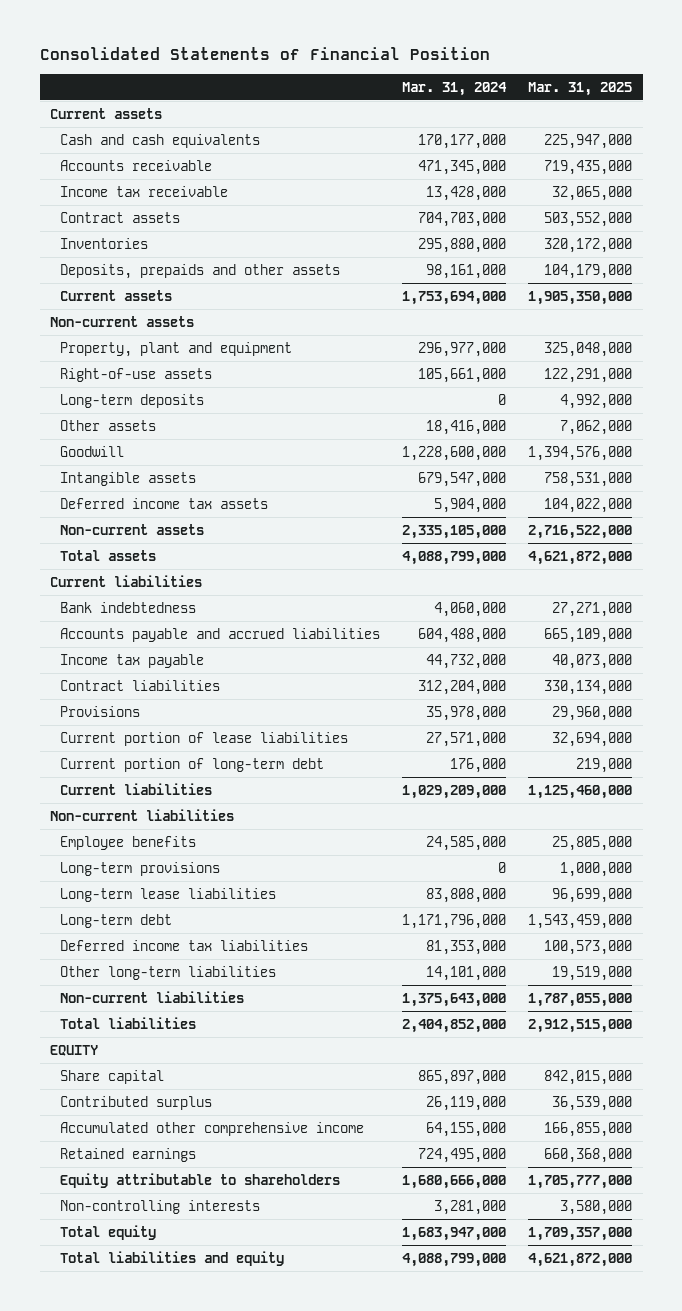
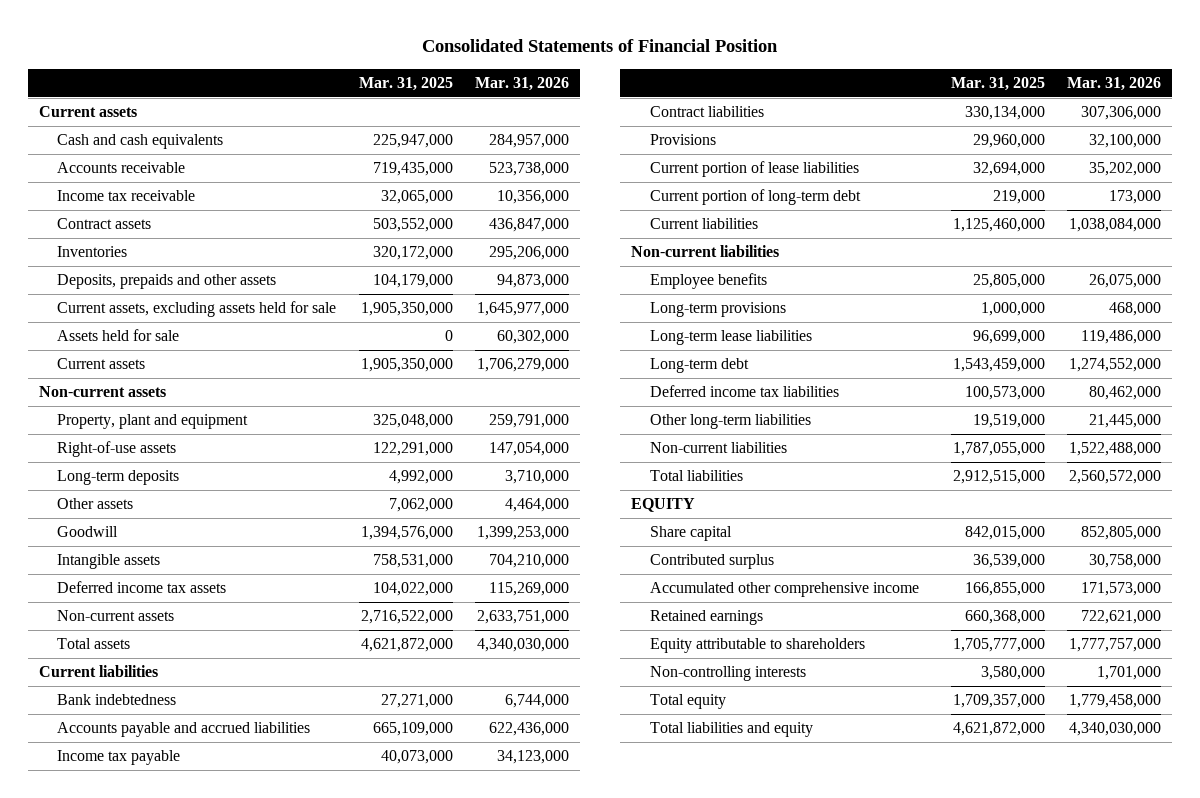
- | Mar. 31, 2024 | Mar. 31, 2025
+ | Mar. 31, 2025 | Mar. 31, 2026
+ Current assets, excluding assets held for sale | 1,905,350,000 | 1,645,977,000
+ Assets held for sale | 0 | 60,302,000

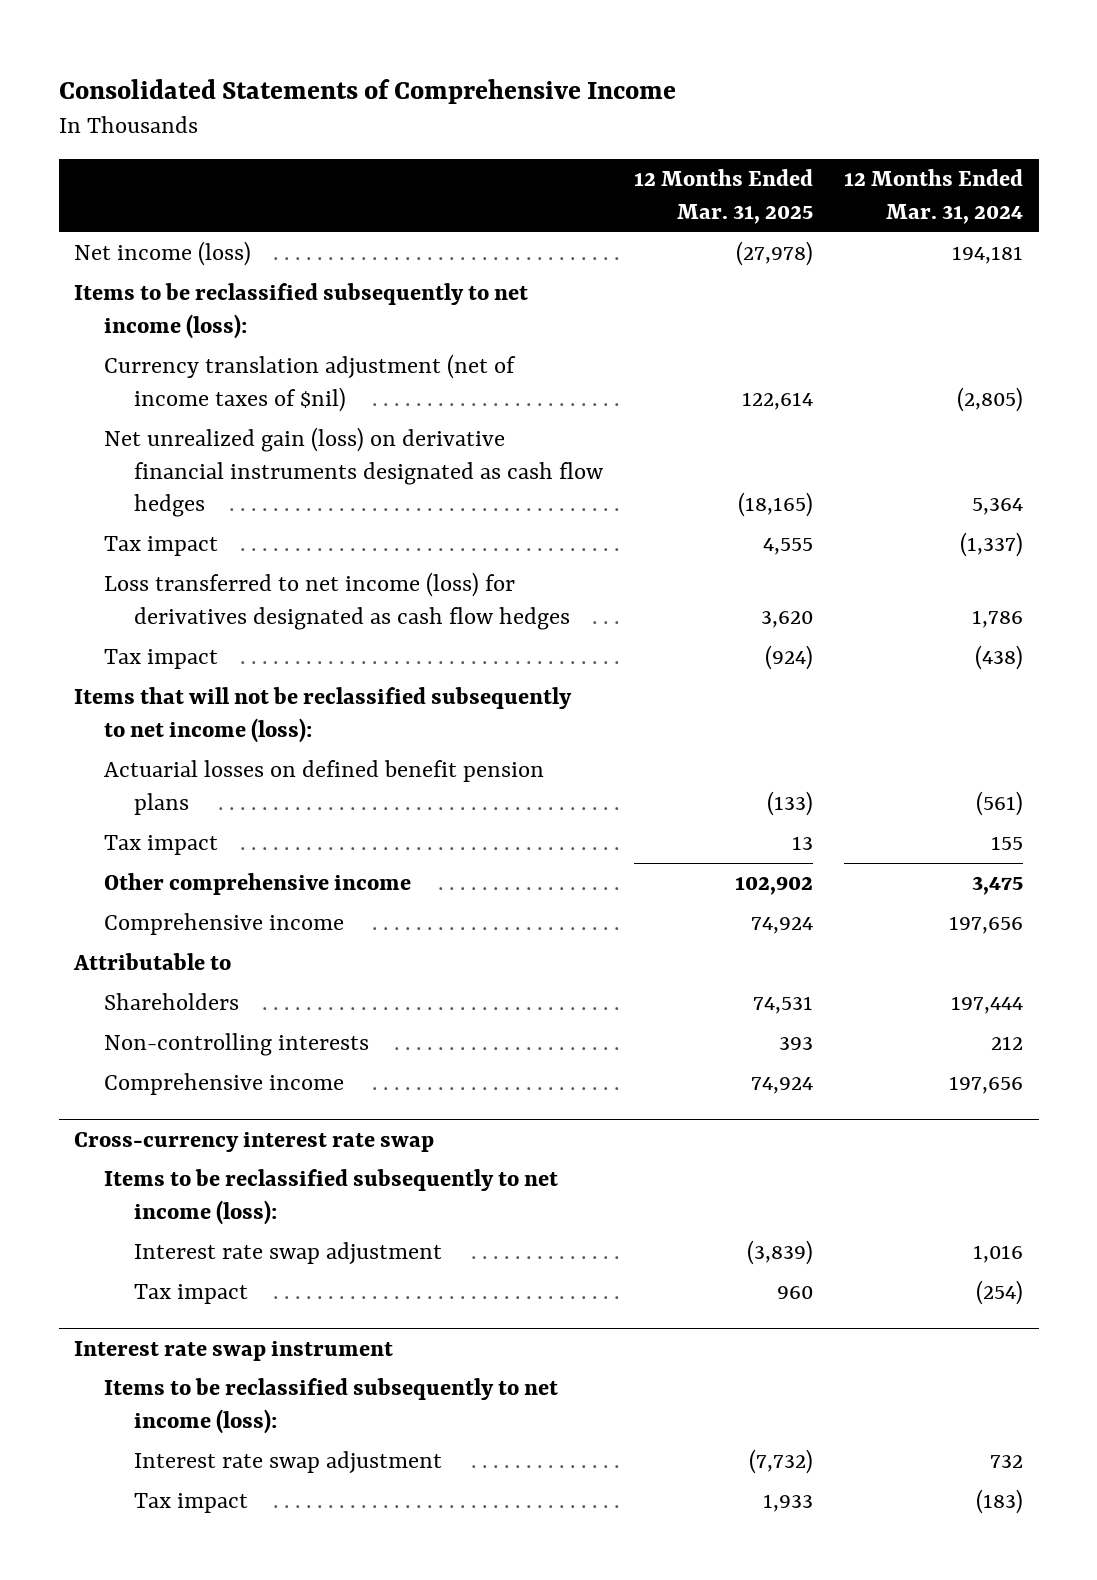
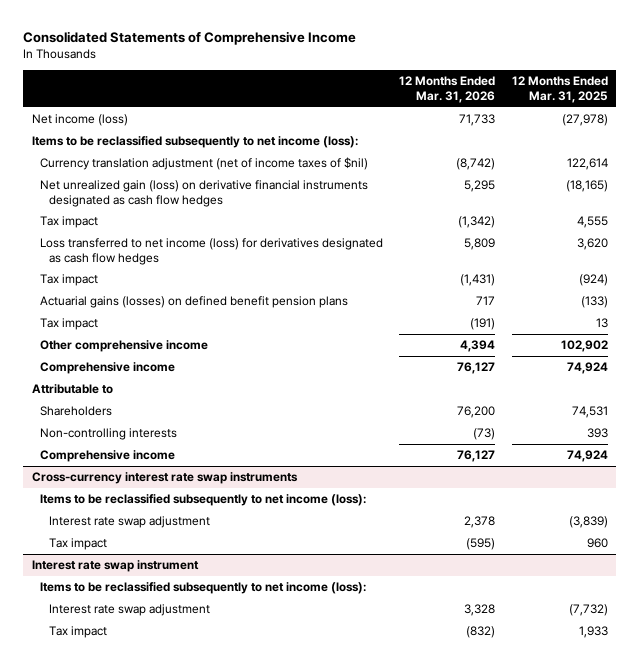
- | 12 Months Ended Mar. 31, 2025 | 12 Months Ended Mar. 31, 2024
+ | 12 Months Ended Mar. 31, 2026 | 12 Months Ended Mar. 31, 2025
- Items that will not be reclassified subsequently to net income (loss):
- Actuarial losses on defined benefit pension plans | (133) | (561)
+ Actuarial gains (losses) on defined benefit pension plans | 717 | (133)
- Cross-currency interest rate swap
+ Cross-currency interest rate swap instruments

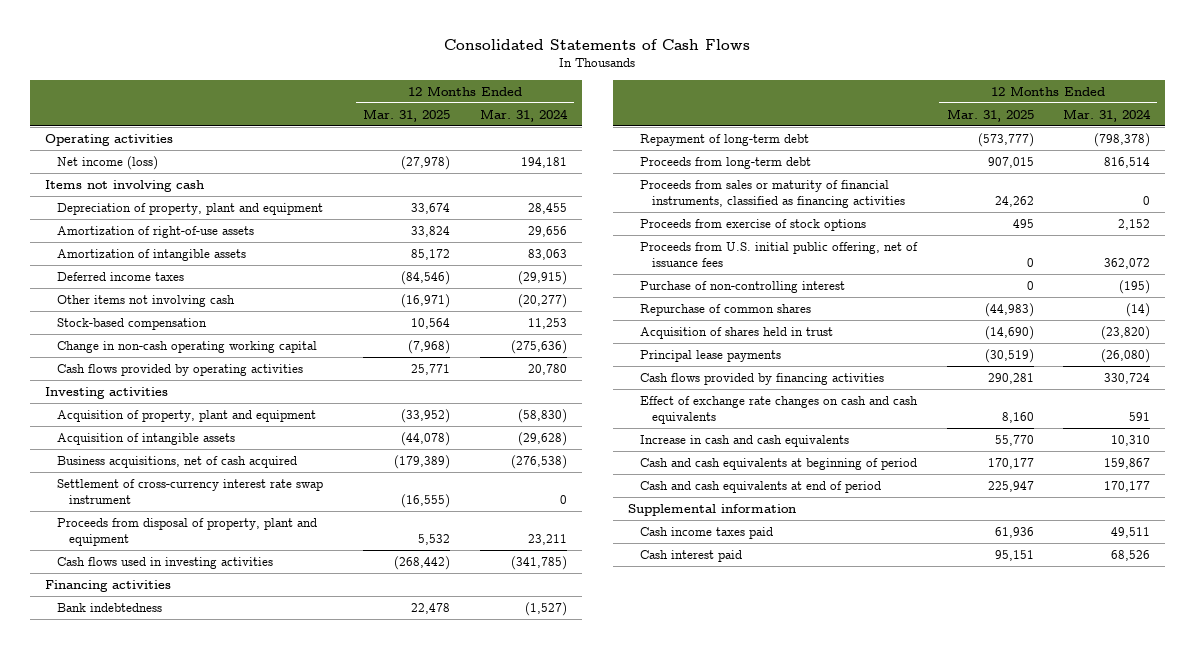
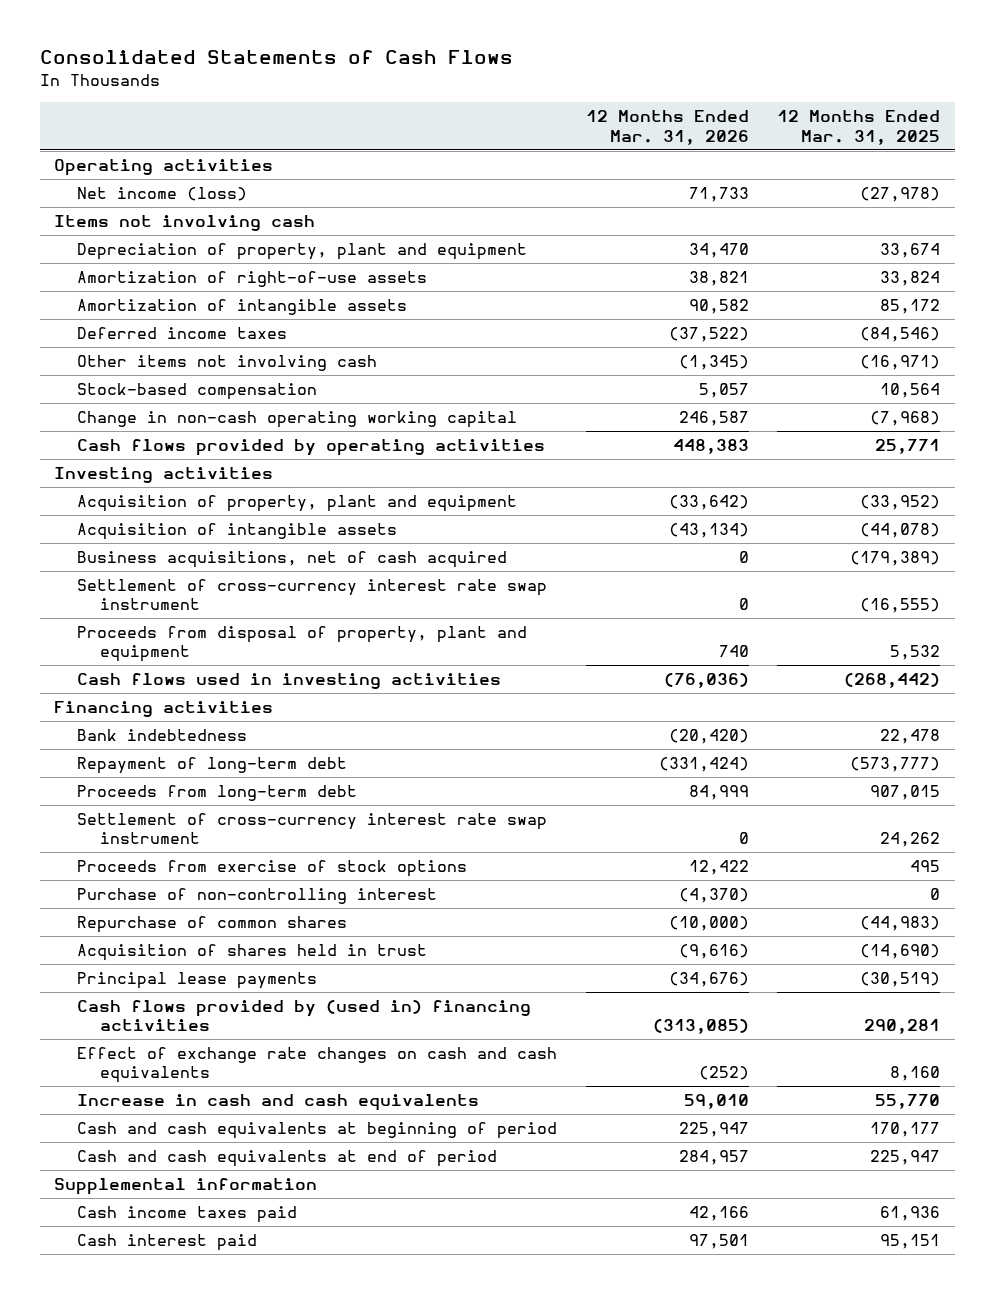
- | 12 Months Ended Mar. 31, 2025 | 12 Months Ended Mar. 31, 2024
+ | 12 Months Ended Mar. 31, 2026 | 12 Months Ended Mar. 31, 2025
- Proceeds from sales or maturity of financial instruments, classified as financing activities | 24,262 | 0
+ Settlement of cross-currency interest rate swap instrument | 0 | 24,262
- Proceeds from U.S. initial public offering, net of issuance fees | 0 | 362,072
- Cash flows provided by financing activities | 290,281 | 330,724
+ Cash flows provided by (used in) financing activities | (313,085) | 290,281

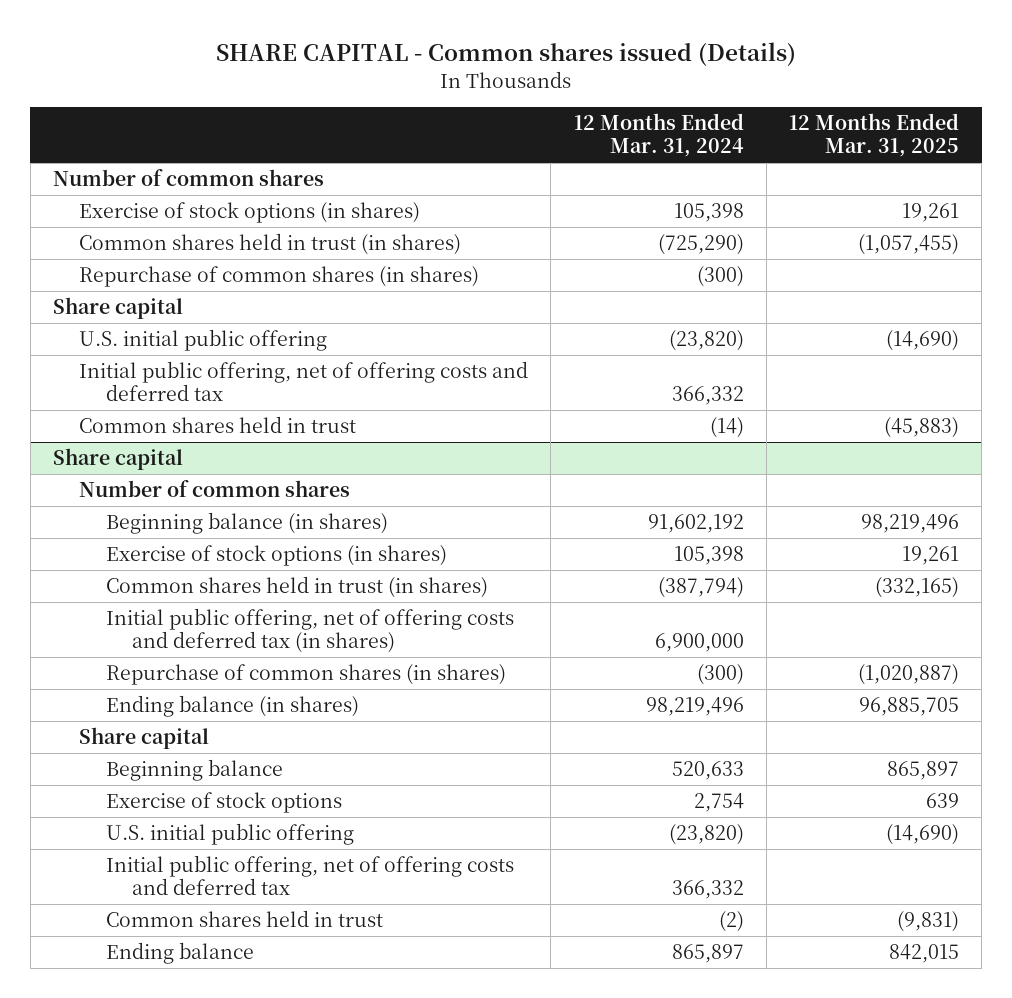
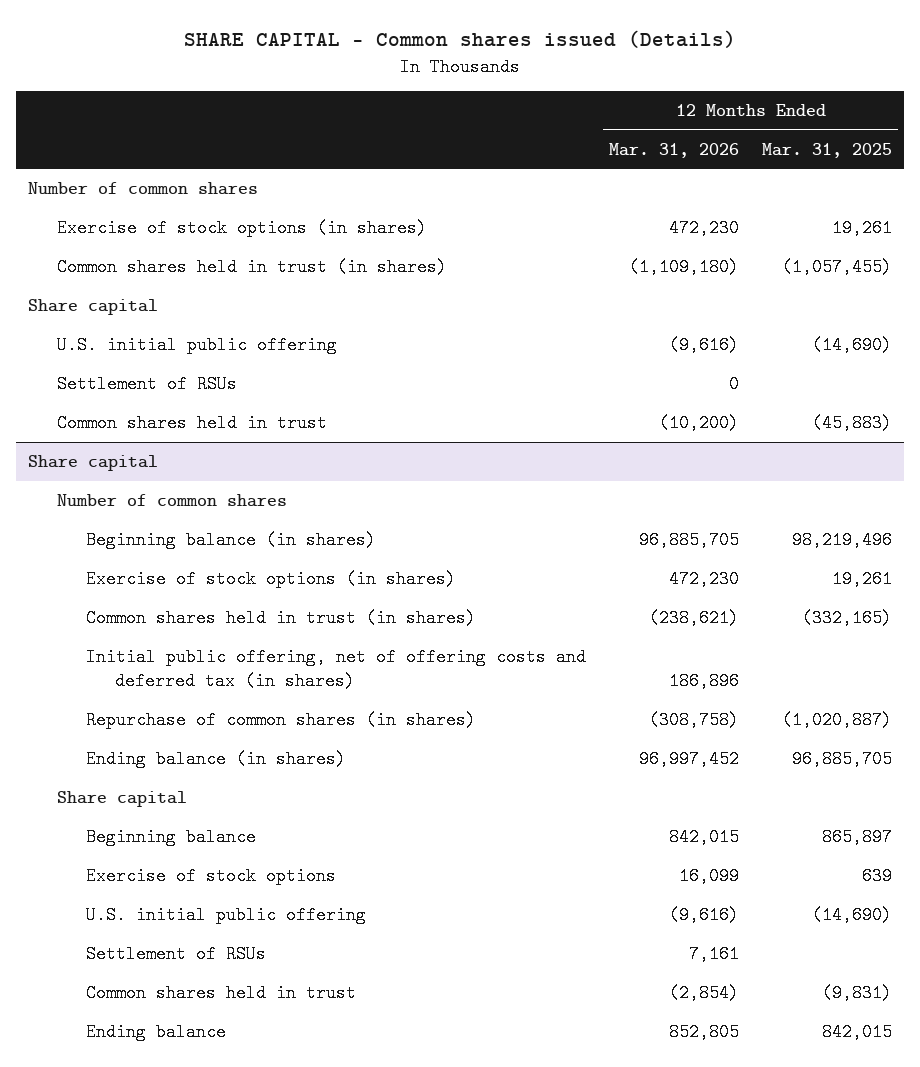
- | 12 Months Ended Mar. 31, 2024 | 12 Months Ended Mar. 31, 2025
+ | 12 Months Ended Mar. 31, 2026 | 12 Months Ended Mar. 31, 2025
- Repurchase of common shares (in shares) | (300) |
- Initial public offering, net of offering costs and deferred tax | 366,332 |
+ Settlement of RSUs | 0 |
@ Share capital
- Initial public offering, net of offering costs and deferred tax | 366,332 |
+ Settlement of RSUs | 7,161 |

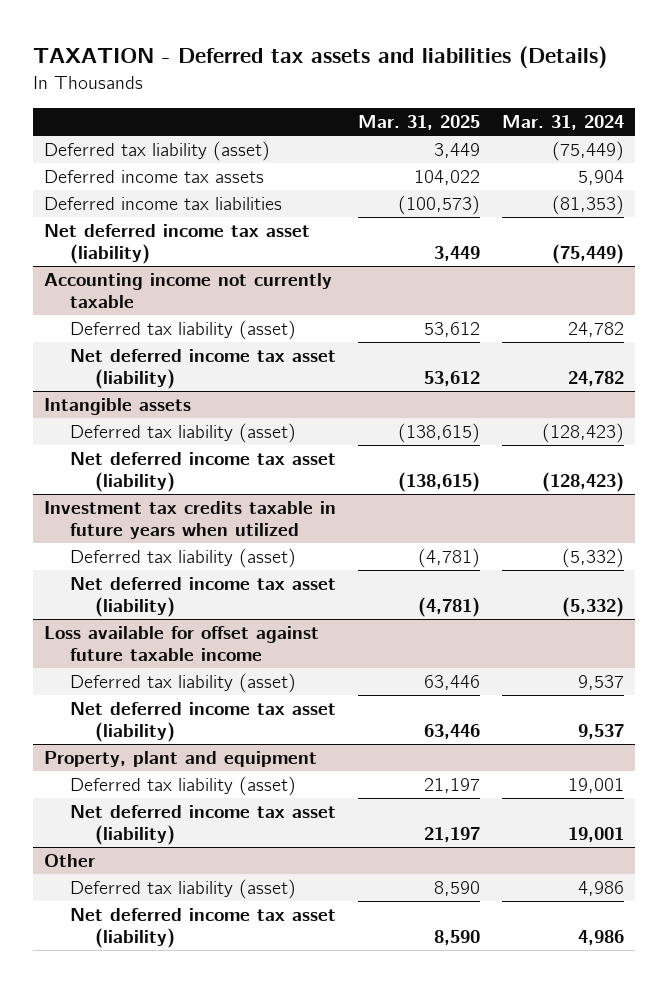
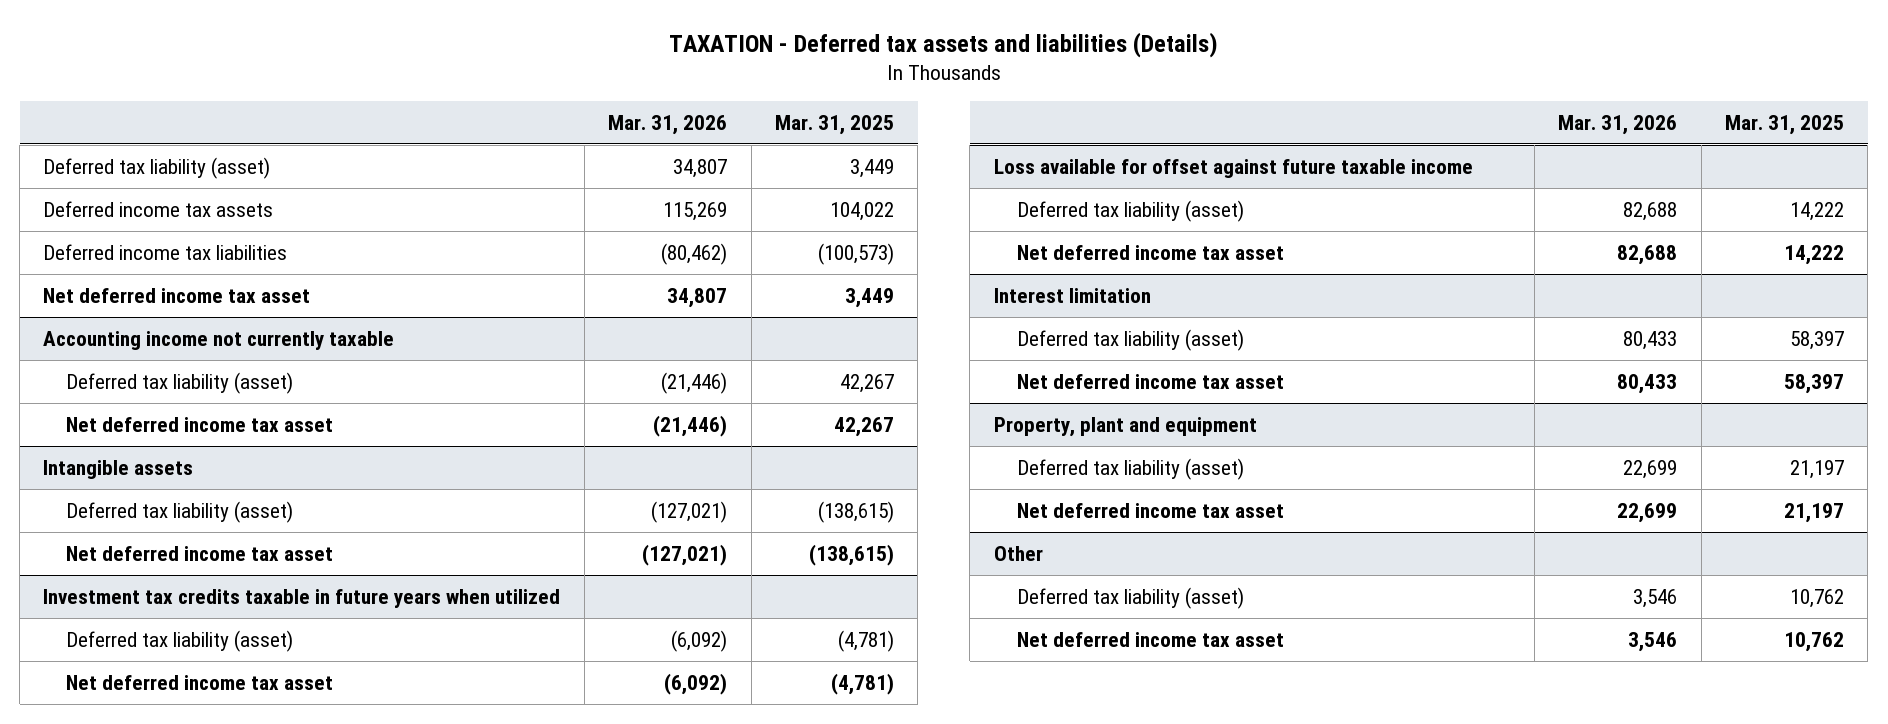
- | Mar. 31, 2025 | Mar. 31, 2024
+ | Mar. 31, 2026 | Mar. 31, 2025
- Net deferred income tax asset (liability) | 3,449 | (75,449)
+ Net deferred income tax asset | 34,807 | 3,449
@ Accounting income not currently taxable
- Deferred tax liability (asset) | 53,612 | 24,782
- Net deferred income tax asset (liability) | 53,612 | 24,782
+ Deferred tax liability (asset) | (21,446) | 42,267
+ Net deferred income tax asset | (21,446) | 42,267
@ Intangible assets
- Net deferred income tax asset (liability) | (138,615) | (128,423)
+ Net deferred income tax asset | (127,021) | (138,615)
@ Investment tax credits taxable in future years when utilized
- Net deferred income tax asset (liability) | (4,781) | (5,332)
+ Net deferred income tax asset | (6,092) | (4,781)
@ Loss available for offset against future taxable income
- Deferred tax liability (asset) | 63,446 | 9,537
- Net deferred income tax asset (liability) | 63,446 | 9,537
+ Deferred tax liability (asset) | 82,688 | 14,222
+ Net deferred income tax asset | 82,688 | 14,222
+ Interest limitation
+ Deferred tax liability (asset) | 80,433 | 58,397
+ Net deferred income tax asset | 80,433 | 58,397
@ Property, plant and equipment
- Net deferred income tax asset (liability) | 21,197 | 19,001
+ Net deferred income tax asset | 22,699 | 21,197
@ Other
- Deferred tax liability (asset) | 8,590 | 4,986
- Net deferred income tax asset (liability) | 8,590 | 4,986
+ Deferred tax liability (asset) | 3,546 | 10,762
+ Net deferred income tax asset | 3,546 | 10,762

